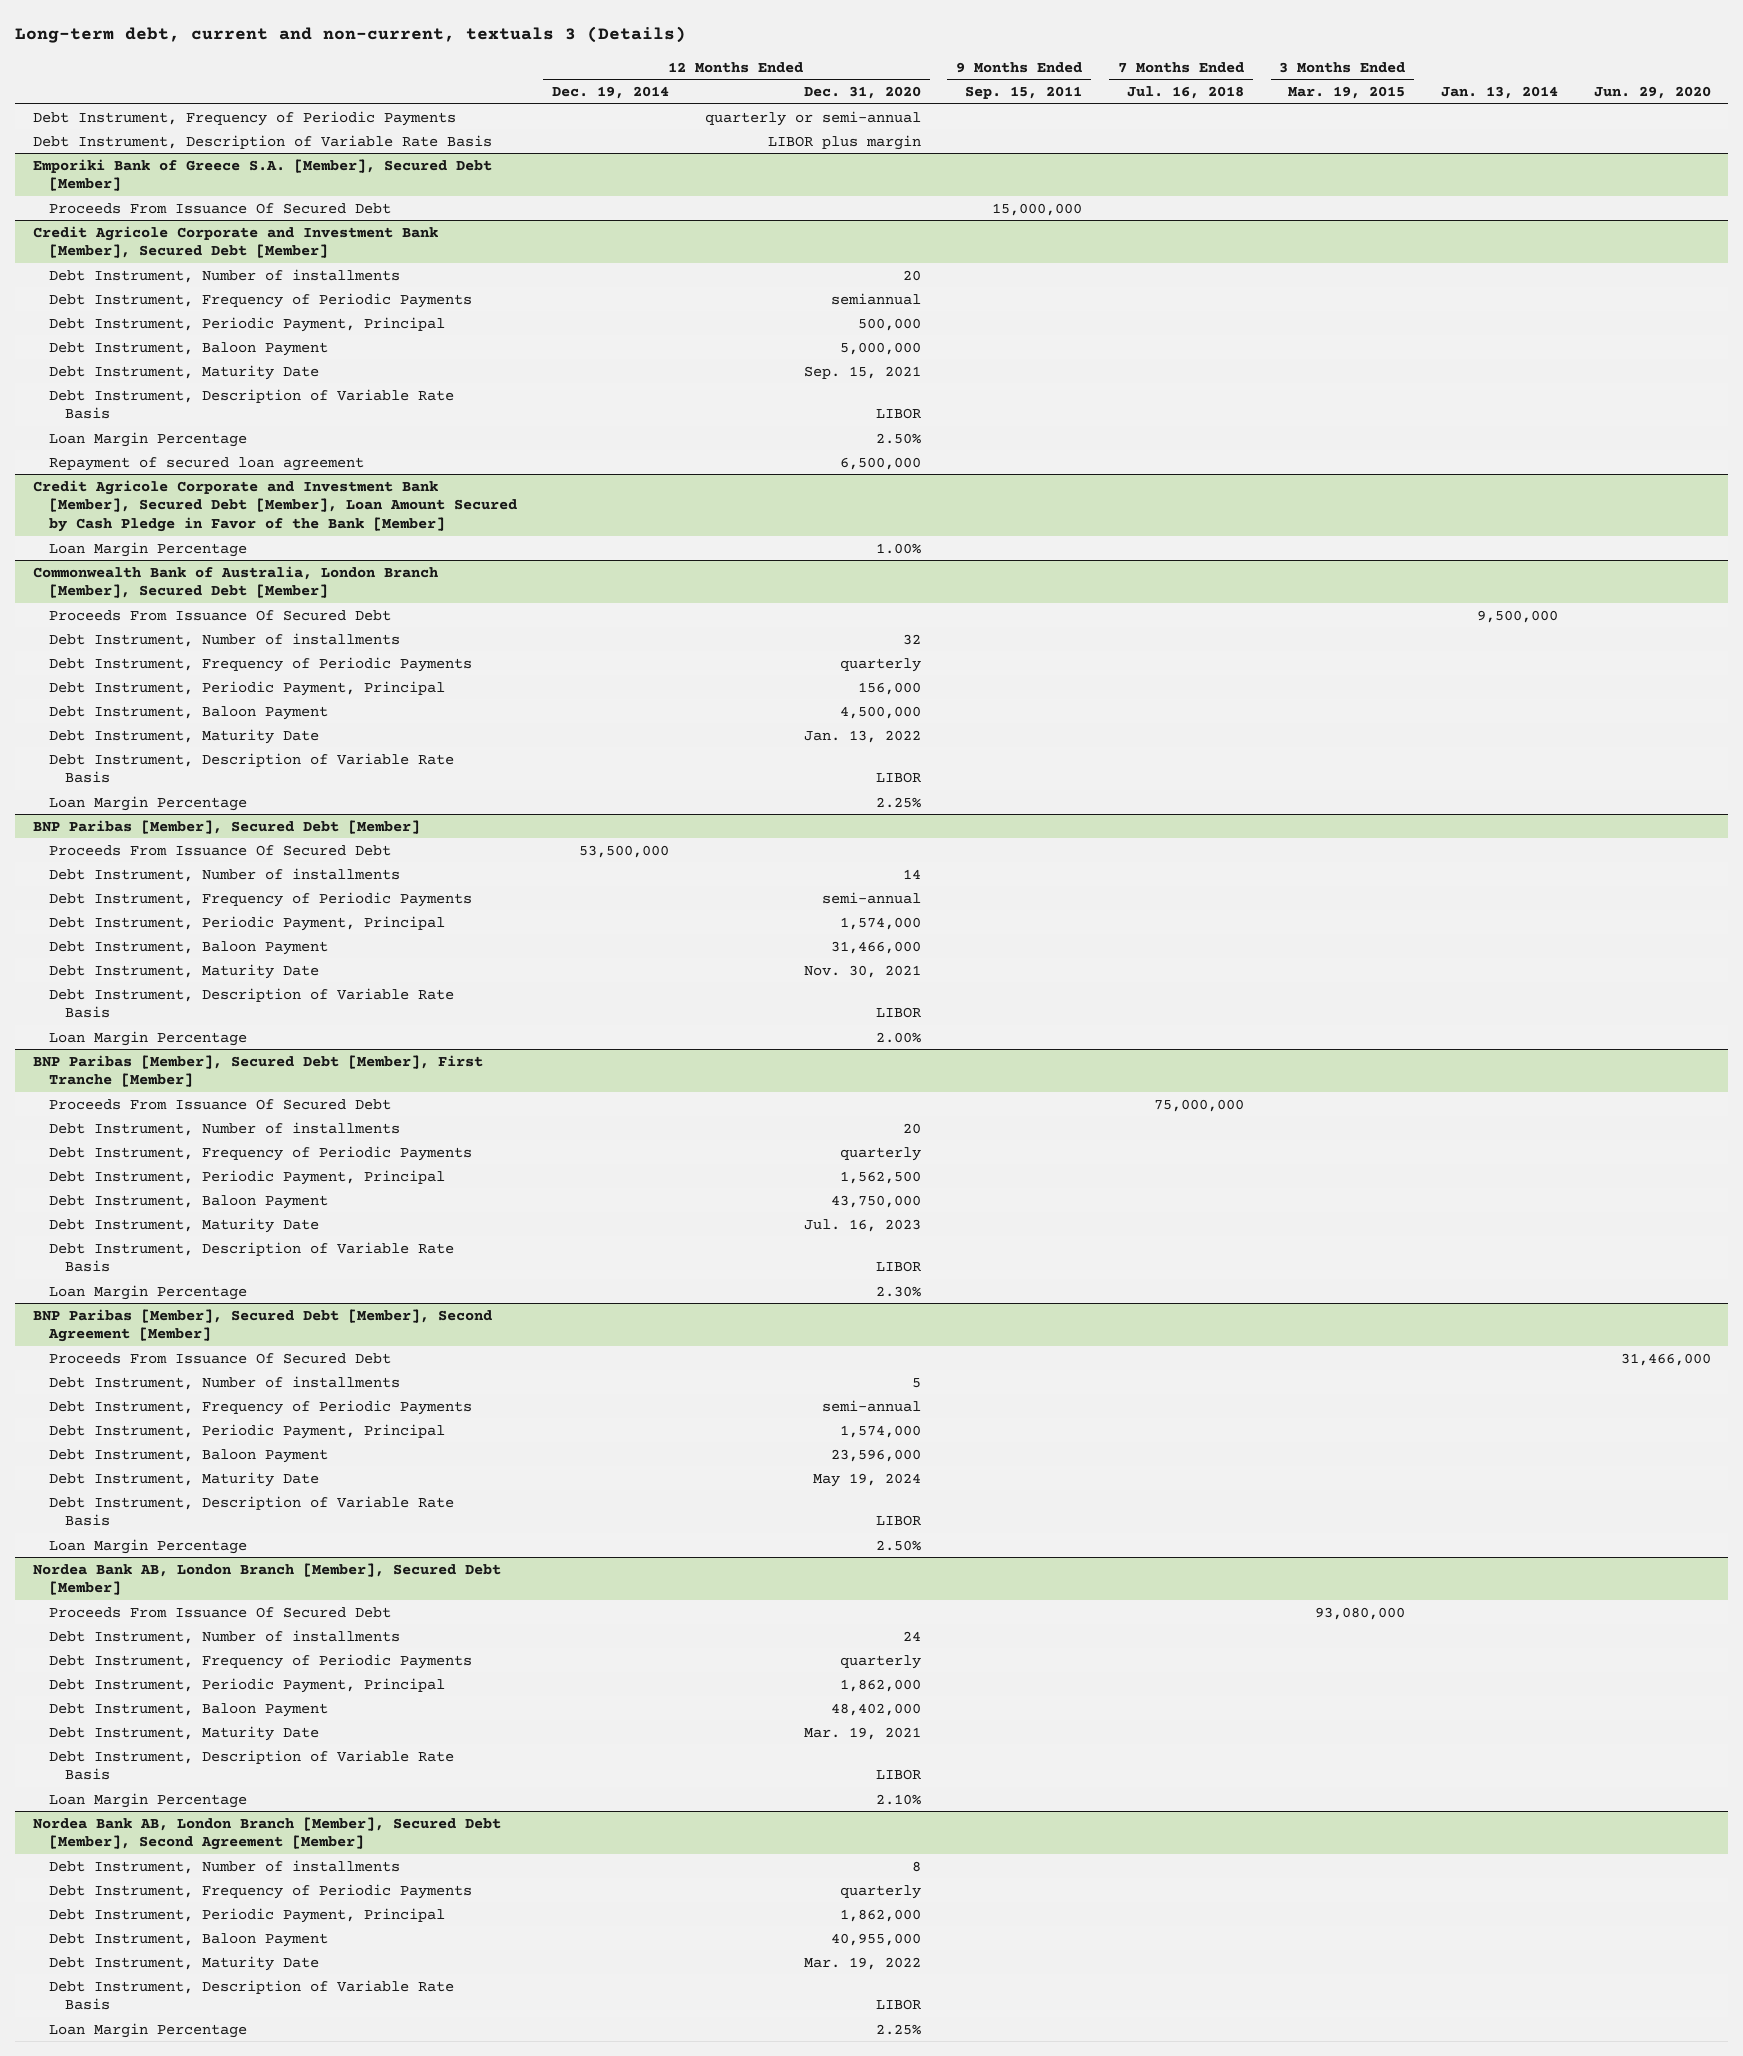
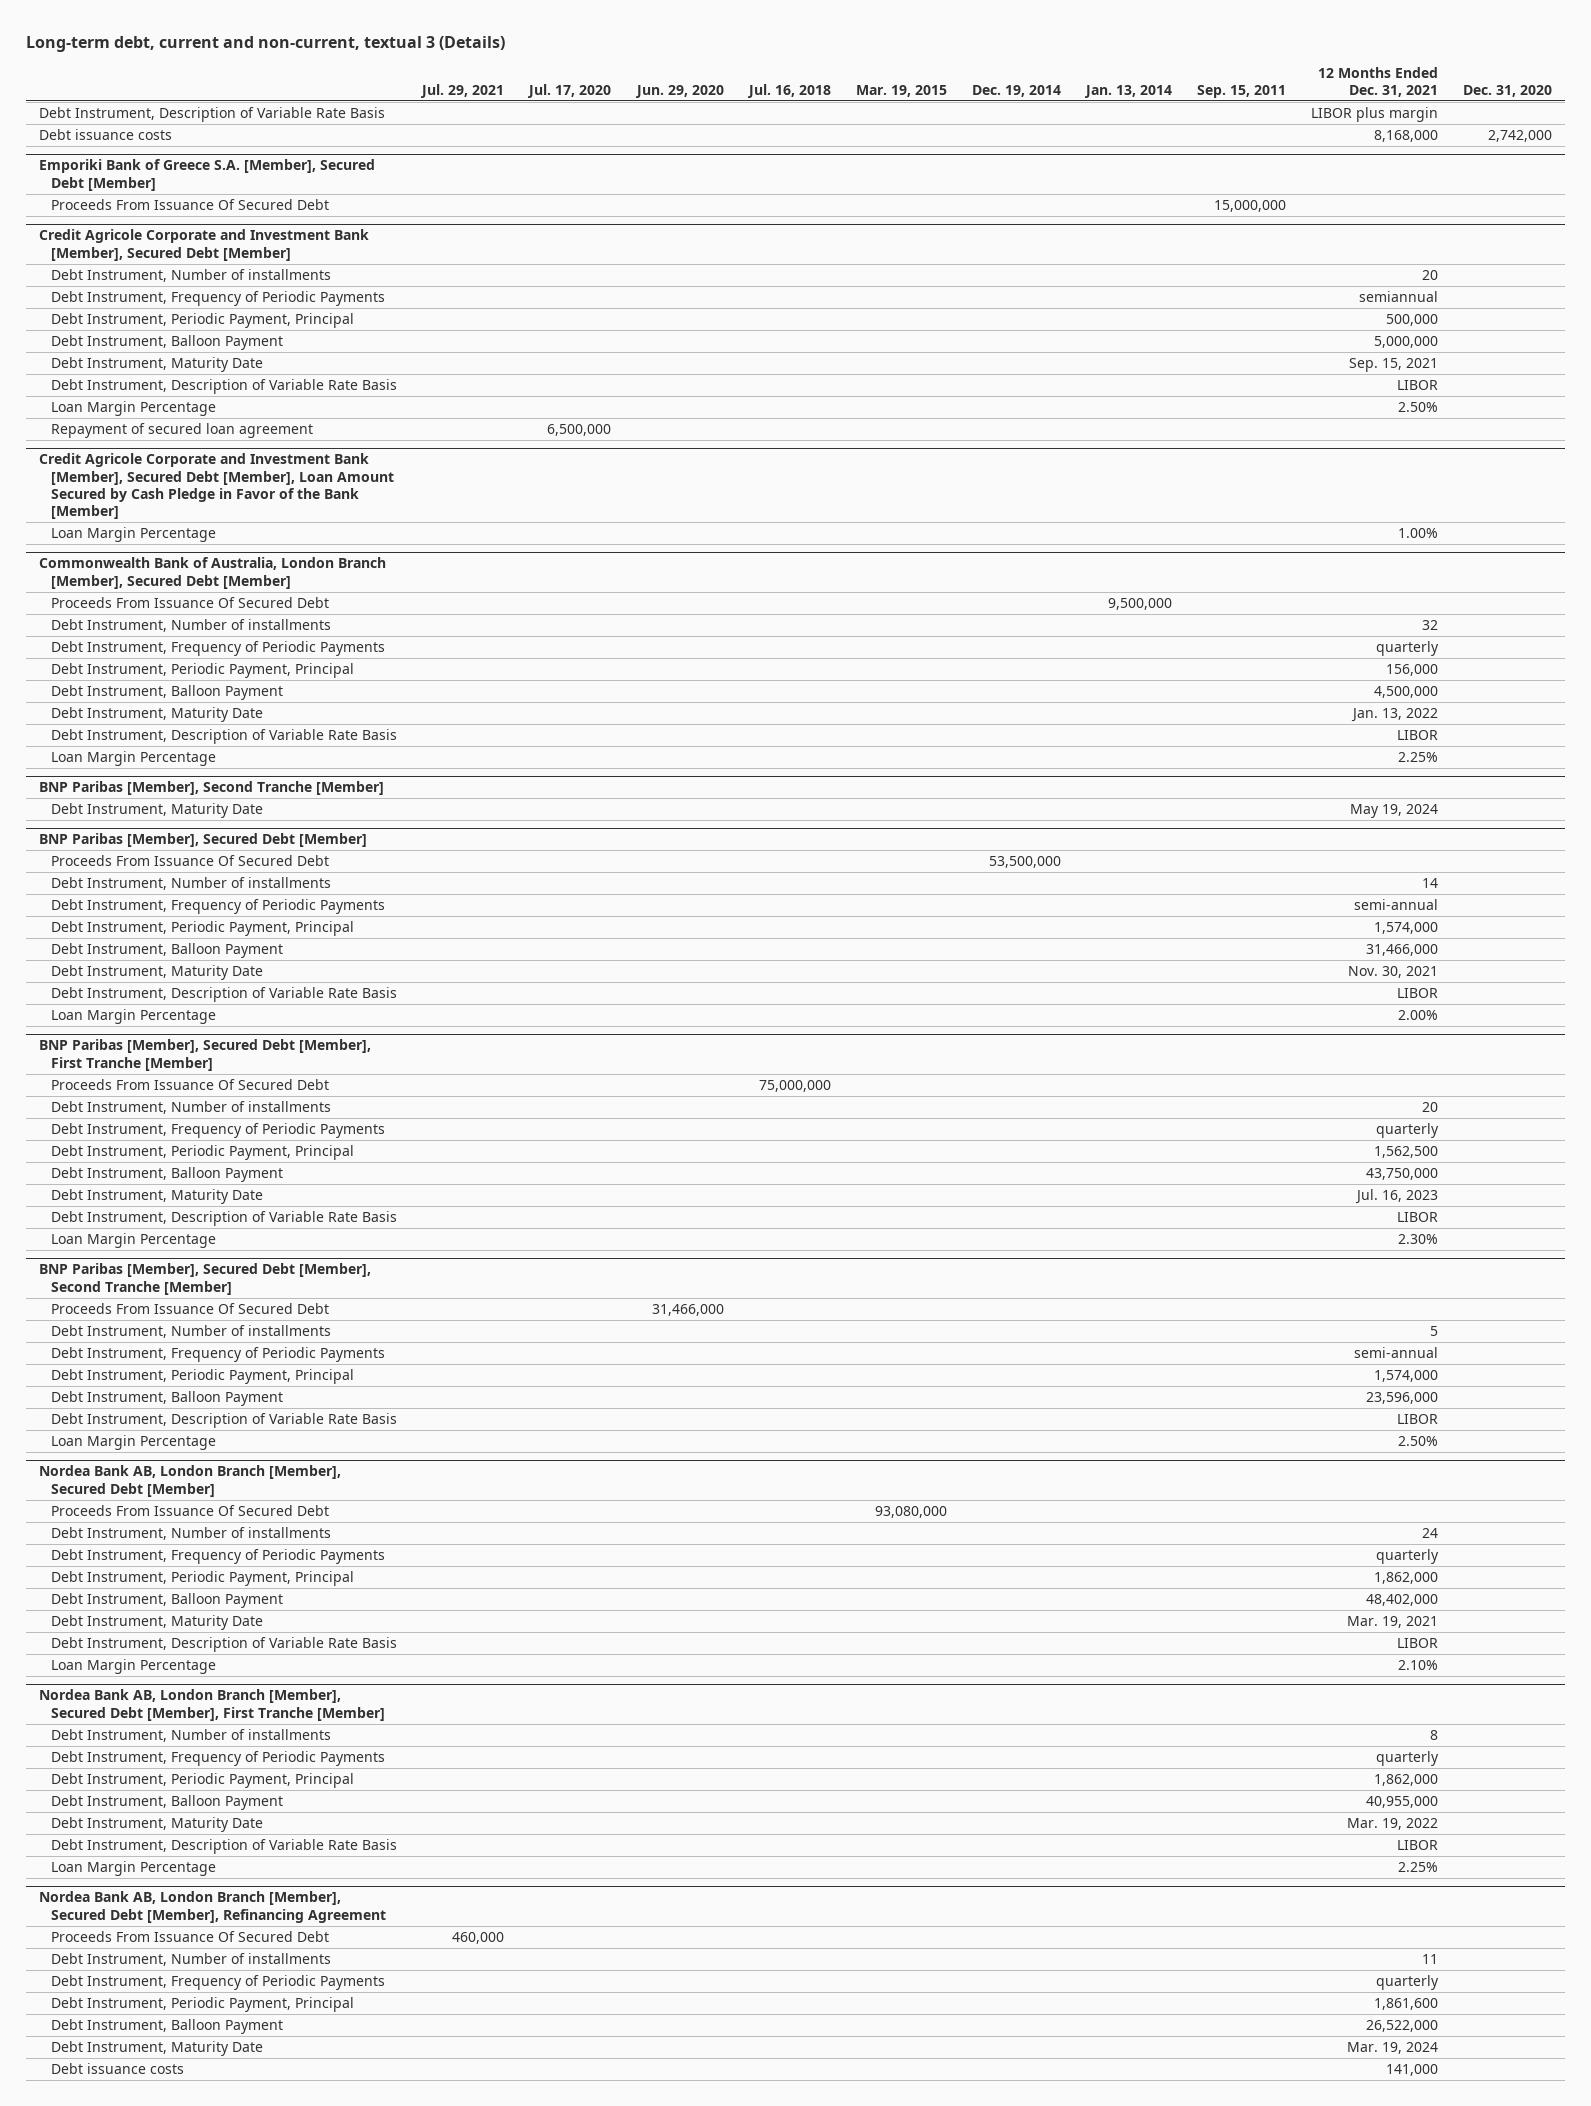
- Long-term debt, current and non-current, textuals 3 (Details)
+ Long-term debt, current and non-current, textual 3 (Details)
- | 12 Months Ended Dec. 19, 2014 | 12 Months Ended Dec. 31, 2020 | 9 Months Ended Sep. 15, 2011 | 7 Months Ended Jul. 16, 2018 | 3 Months Ended Mar. 19, 2015 | Jan. 13, 2014 | Jun. 29, 2020
+ | Jul. 29, 2021 | Jul. 17, 2020 | Jun. 29, 2020 | Jul. 16, 2018 | Mar. 19, 2015 | Dec. 19, 2014 | Jan. 13, 2014 | Sep. 15, 2011 | 12 Months Ended Dec. 31, 2021 | Dec. 31, 2020
- Debt Instrument, Frequency of Periodic Payments | | quarterly or semi-annual | | | | |
+ Debt issuance costs | | | | | | | | | 8,168,000 | 2,742,000
@ Credit Agricole Corporate and Investment Bank [Member], Secured Debt [Member]
- Debt Instrument, Baloon Payment | | 5,000,000 | | | | |
+ Debt Instrument, Balloon Payment | | | | | | | | | 5,000,000 |
@ Commonwealth Bank of Australia, London Branch [Member], Secured Debt [Member]
- Debt Instrument, Baloon Payment | | 4,500,000 | | | | |
+ Debt Instrument, Balloon Payment | | | | | | | | | 4,500,000 |
+ BNP Paribas [Member], Second Tranche [Member]
+ Debt Instrument, Maturity Date | | | | | | | | | May 19, 2024 |
@ BNP Paribas [Member], Secured Debt [Member]
- Debt Instrument, Baloon Payment | | 31,466,000 | | | | |
+ Debt Instrument, Balloon Payment | | | | | | | | | 31,466,000 |
@ BNP Paribas [Member], Secured Debt [Member], First Tranche [Member]
- Debt Instrument, Baloon Payment | | 43,750,000 | | | | |
+ Debt Instrument, Balloon Payment | | | | | | | | | 43,750,000 |
- BNP Paribas [Member], Secured Debt [Member], Second Agreement [Member]
+ BNP Paribas [Member], Secured Debt [Member], Second Tranche [Member]
- Debt Instrument, Baloon Payment | | 23,596,000 | | | | |
- Debt Instrument, Maturity Date | | May 19, 2024 | | | | |
+ Debt Instrument, Balloon Payment | | | | | | | | | 23,596,000 |
@ Nordea Bank AB, London Branch [Member], Secured Debt [Member]
- Debt Instrument, Baloon Payment | | 48,402,000 | | | | |
+ Debt Instrument, Balloon Payment | | | | | | | | | 48,402,000 |
- Nordea Bank AB, London Branch [Member], Secured Debt [Member], Second Agreement [Member]
+ Nordea Bank AB, London Branch [Member], Secured Debt [Member], First Tranche [Member]
+ Debt Instrument, Number of installments | | | | | | | | | 8 |
+ Debt Instrument, Frequency of Periodic Payments | | | | | | | | | quarterly |
+ Debt Instrument, Periodic Payment, Principal | | | | | | | | | 1,862,000 |
+ Debt Instrument, Balloon Payment | | | | | | | | | 40,955,000 |
+ Debt Instrument, Maturity Date | | | | | | | | | Mar. 19, 2022 |
+ Debt Instrument, Description of Variable Rate Basis | | | | | | | | | LIBOR |
+ Loan Margin Percentage | | | | | | | | | 2.25% |
+ Nordea Bank AB, London Branch [Member], Secured Debt [Member], Refinancing Agreement
+ Proceeds From Issuance Of Secured Debt | 460,000 | | | | | | | | |
- Debt Instrument, Baloon Payment | | 40,955,000 | | | | |
+ Debt Instrument, Balloon Payment | | | | | | | | | 26,522,000 |
- Debt Instrument, Description of Variable Rate Basis | | LIBOR | | | | |
- Loan Margin Percentage | | 2.25% | | | | |
+ Debt issuance costs | | | | | | | | | 141,000 |

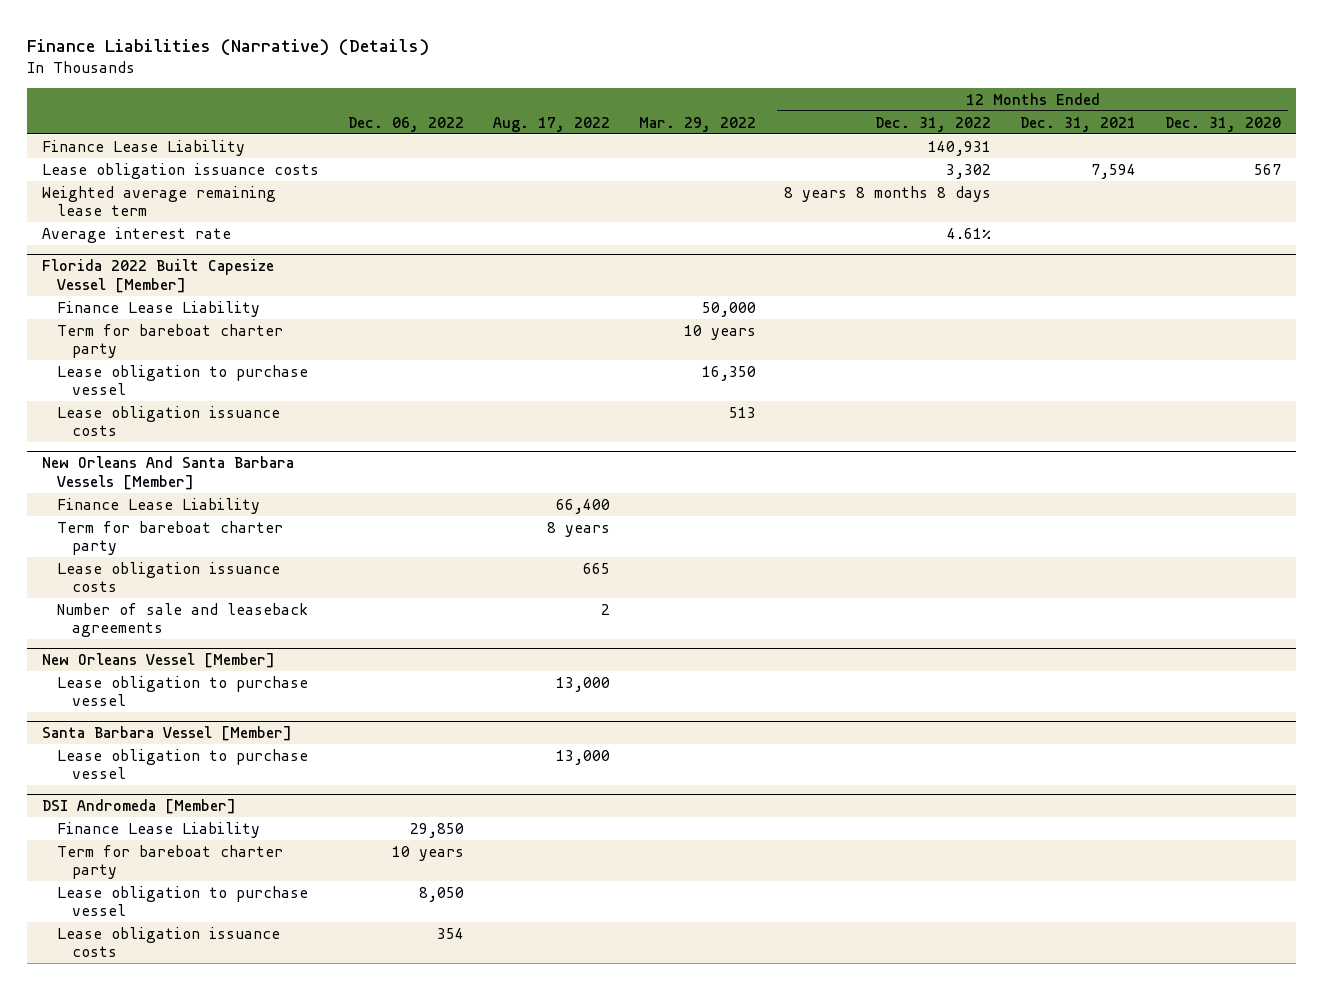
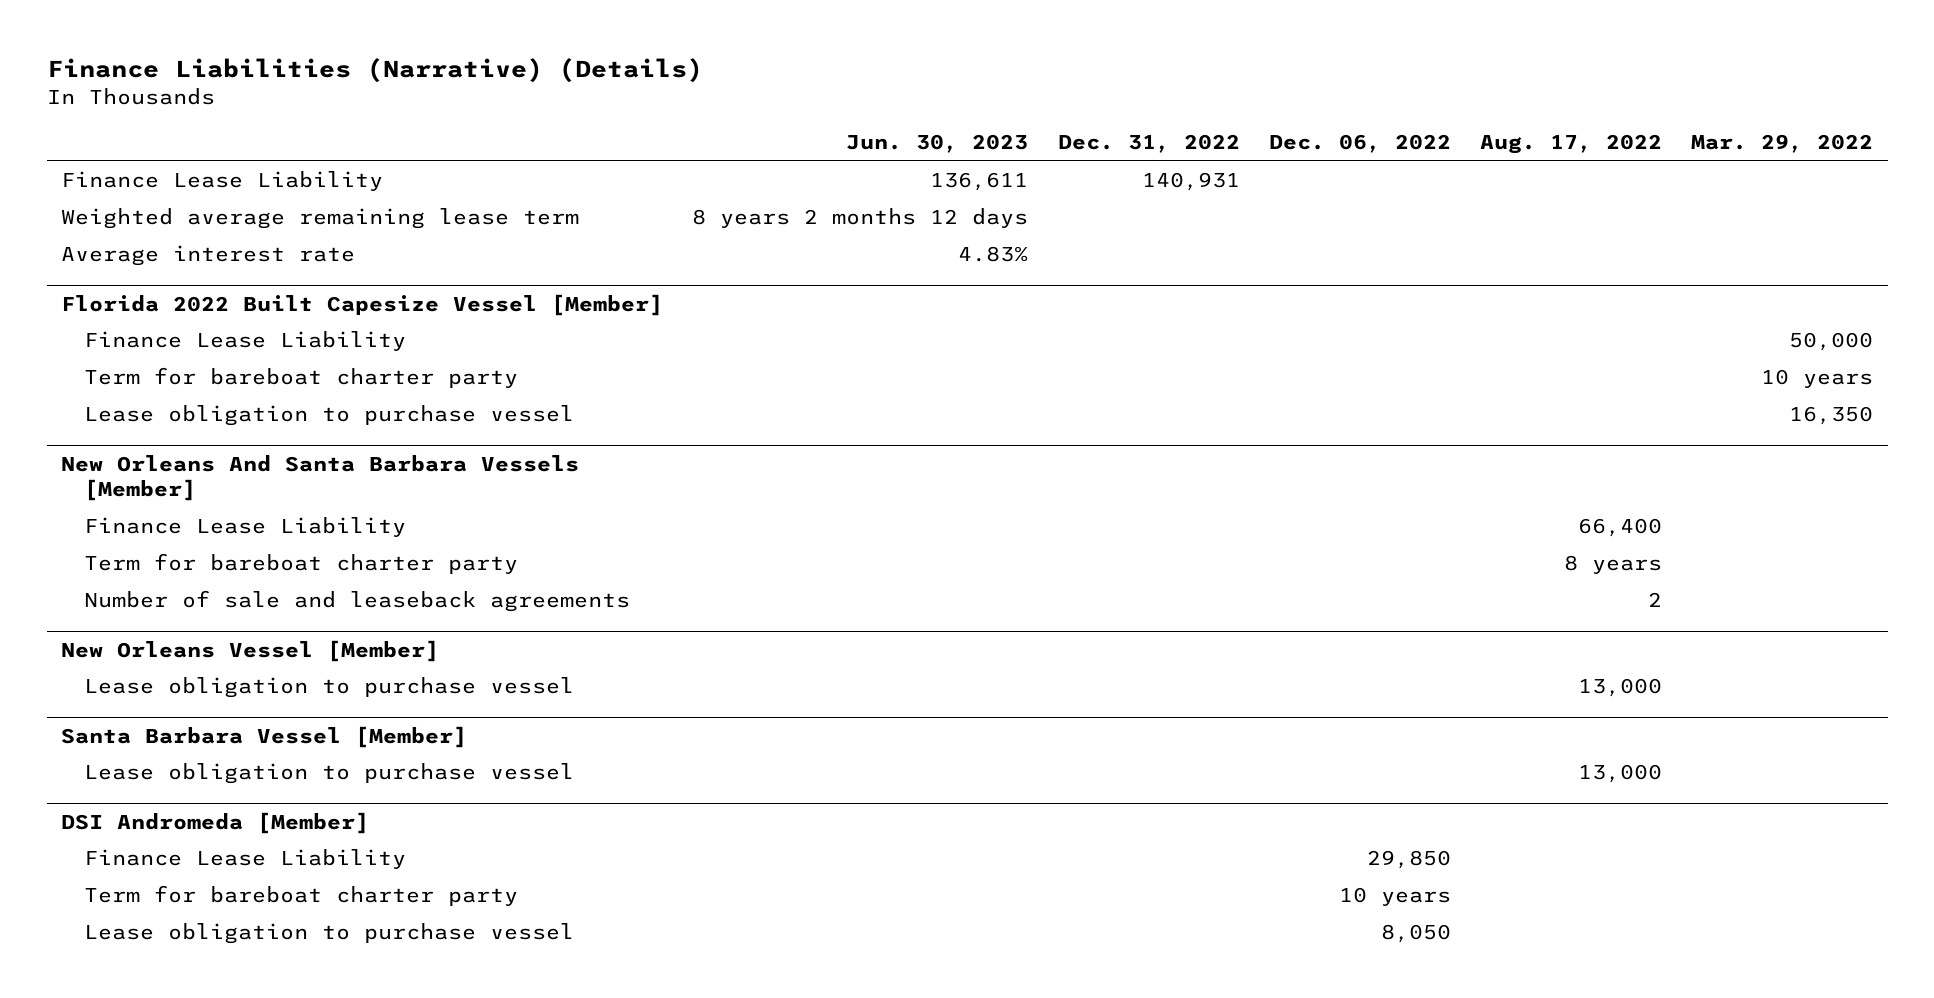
- | Dec. 06, 2022 | Aug. 17, 2022 | Mar. 29, 2022 | 12 Months Ended Dec. 31, 2022 | 12 Months Ended Dec. 31, 2021 | 12 Months Ended Dec. 31, 2020
+ | Jun. 30, 2023 | Dec. 31, 2022 | Dec. 06, 2022 | Aug. 17, 2022 | Mar. 29, 2022
- Lease obligation issuance costs | | | | 3,302 | 7,594 | 567
@ Florida 2022 Built Capesize Vessel [Member]
- Lease obligation issuance costs | | | 513 | | |
@ New Orleans And Santa Barbara Vessels [Member]
- Lease obligation issuance costs | | 665 | | | |
@ DSI Andromeda [Member]
- Lease obligation issuance costs | 354 | | | | |

